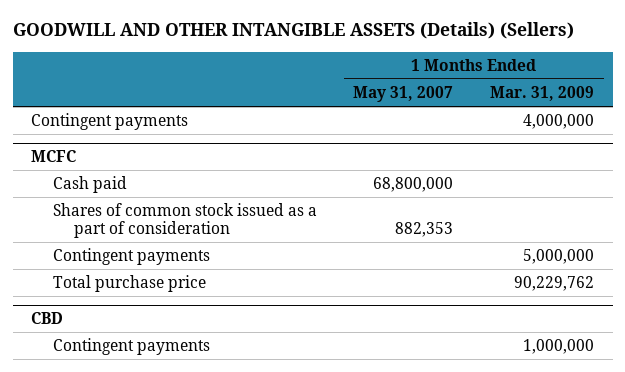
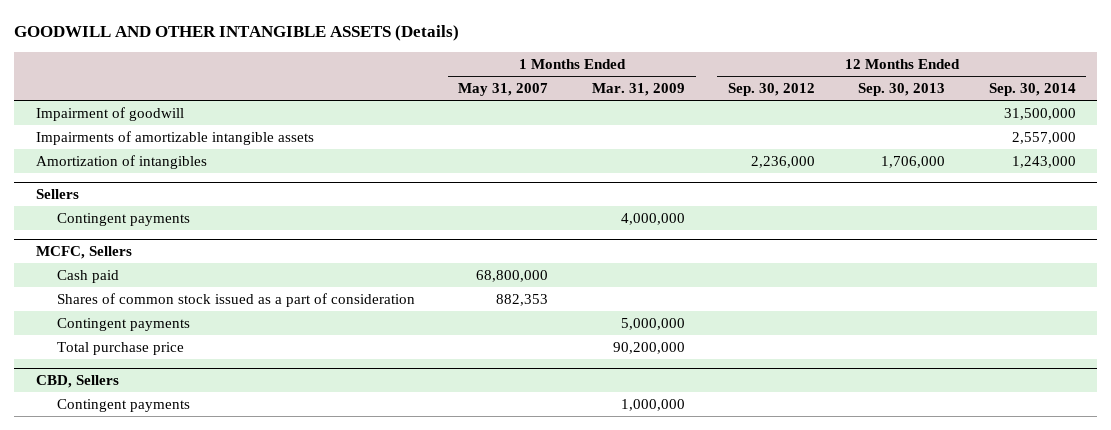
- GOODWILL AND OTHER INTANGIBLE ASSETS (Details) (Sellers)
+ GOODWILL AND OTHER INTANGIBLE ASSETS (Details)
- | 1 Months Ended May 31, 2007 | 1 Months Ended Mar. 31, 2009
+ | 1 Months Ended May 31, 2007 | 1 Months Ended Mar. 31, 2009 | 12 Months Ended Sep. 30, 2012 | 12 Months Ended Sep. 30, 2013 | 12 Months Ended Sep. 30, 2014
- Contingent payments | | 4,000,000
- MCFC
+ Impairment of goodwill | | | | | 31,500,000
+ Impairments of amortizable intangible assets | | | | | 2,557,000
+ Amortization of intangibles | | | 2,236,000 | 1,706,000 | 1,243,000
+ Sellers
+ Contingent payments | | 4,000,000 | | |
+ MCFC, Sellers
- Total purchase price | | 90,229,762
- CBD
+ Total purchase price | | 90,200,000 | | |
+ CBD, Sellers

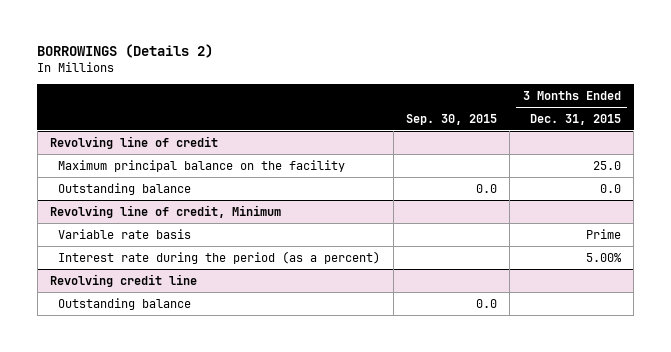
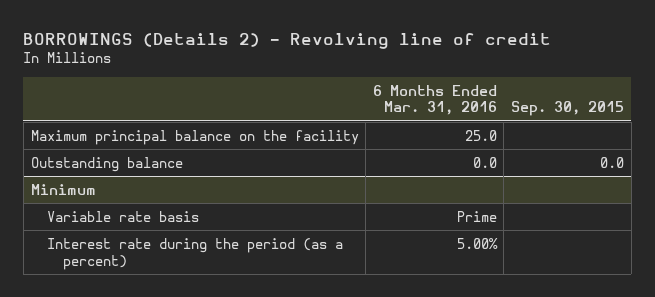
- BORROWINGS (Details 2)
+ BORROWINGS (Details 2) - Revolving line of credit
- | Sep. 30, 2015 | 3 Months Ended Dec. 31, 2015
+ | 6 Months Ended Mar. 31, 2016 | Sep. 30, 2015
- Revolving line of credit
- Maximum principal balance on the facility | | 25.0
- Outstanding balance | 0.0 | 0.0
- Revolving line of credit, Minimum
- Variable rate basis | | Prime
- Interest rate during the period (as a percent) | | 5.00%
- Revolving credit line
- Outstanding balance | 0.0 |
+ Maximum principal balance on the facility | 25.0 |
+ Outstanding balance | 0.0 | 0.0
+ Minimum
+ Variable rate basis | Prime |
+ Interest rate during the period (as a percent) | 5.00% |

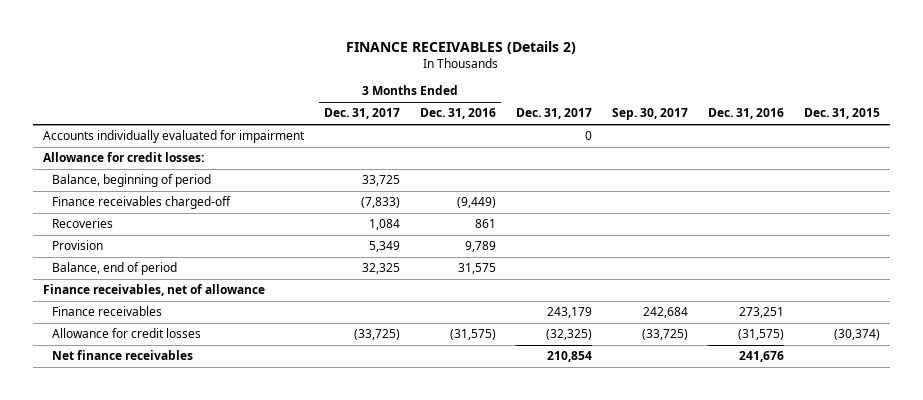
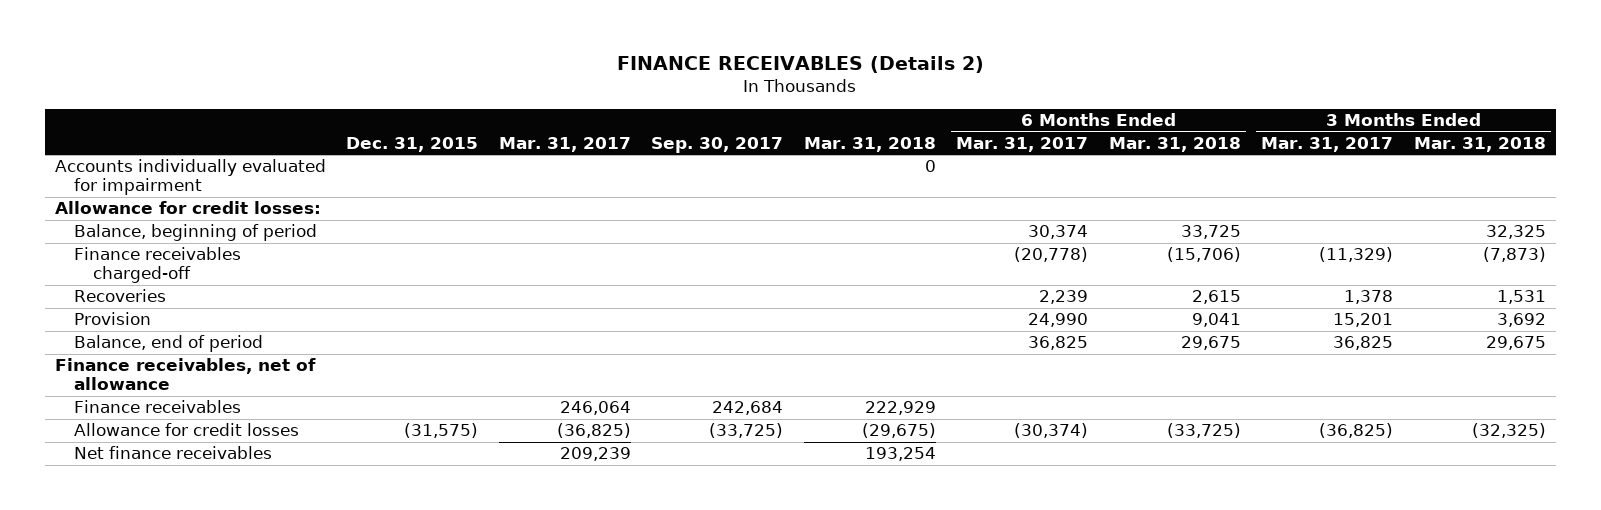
- | 3 Months Ended Dec. 31, 2017 | 3 Months Ended Dec. 31, 2016 | Dec. 31, 2017 | Sep. 30, 2017 | Dec. 31, 2016 | Dec. 31, 2015
+ | Dec. 31, 2015 | Mar. 31, 2017 | Sep. 30, 2017 | Mar. 31, 2018 | 6 Months Ended Mar. 31, 2017 | 6 Months Ended Mar. 31, 2018 | 3 Months Ended Mar. 31, 2017 | 3 Months Ended Mar. 31, 2018
- Allowance for credit losses | (33,725) | (31,575) | (32,325) | (33,725) | (31,575) | (30,374)
+ Allowance for credit losses | (31,575) | (36,825) | (33,725) | (29,675) | (30,374) | (33,725) | (36,825) | (32,325)

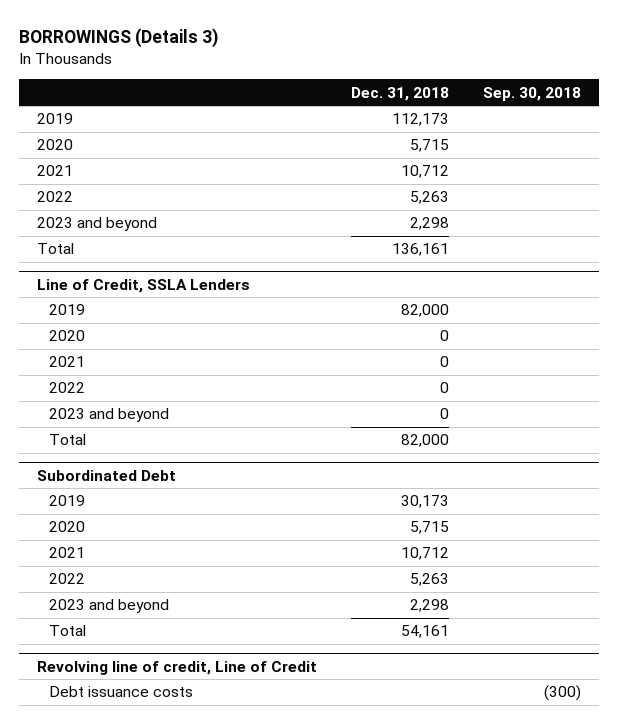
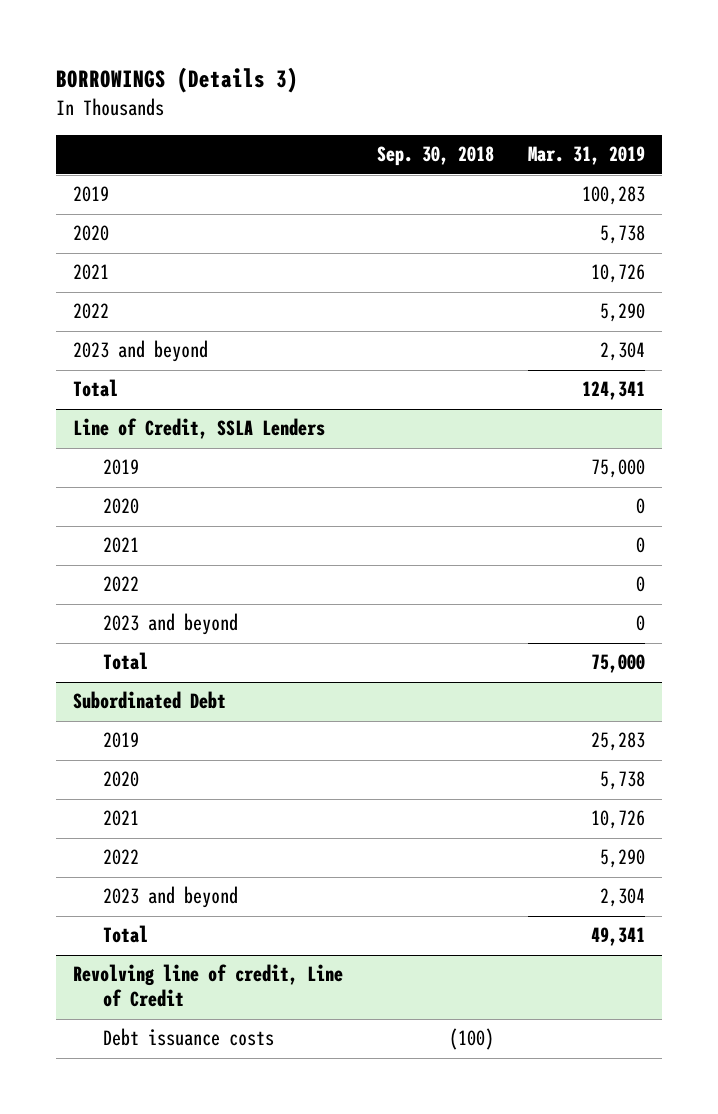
- | Dec. 31, 2018 | Sep. 30, 2018
+ | Sep. 30, 2018 | Mar. 31, 2019
@ Revolving line of credit, Line of Credit
- Debt issuance costs | | (300)
+ Debt issuance costs | (100) |

